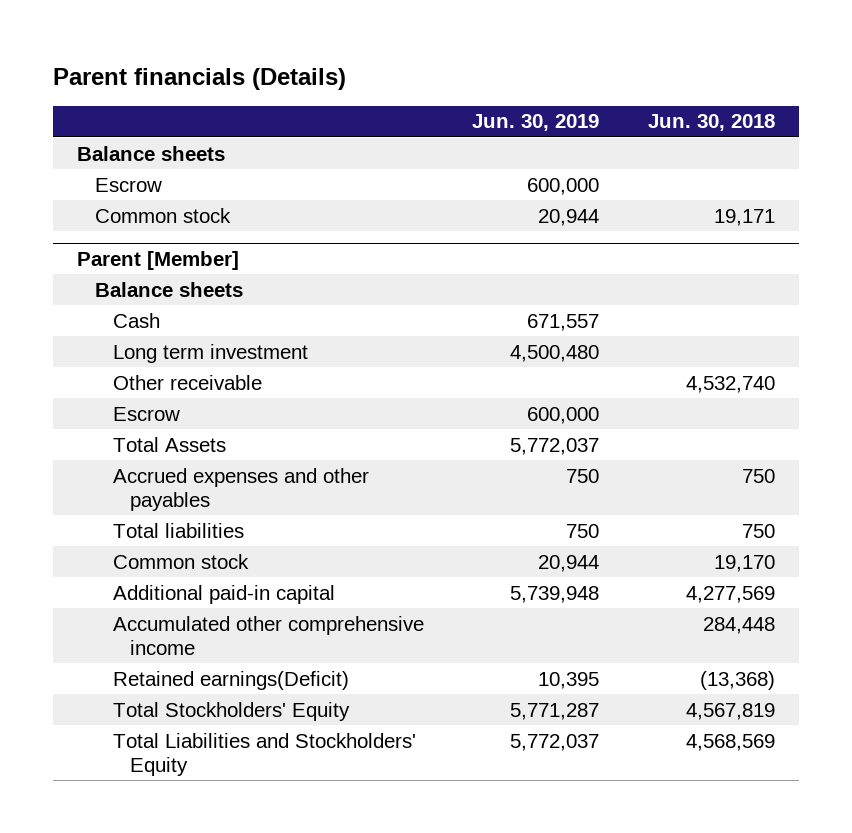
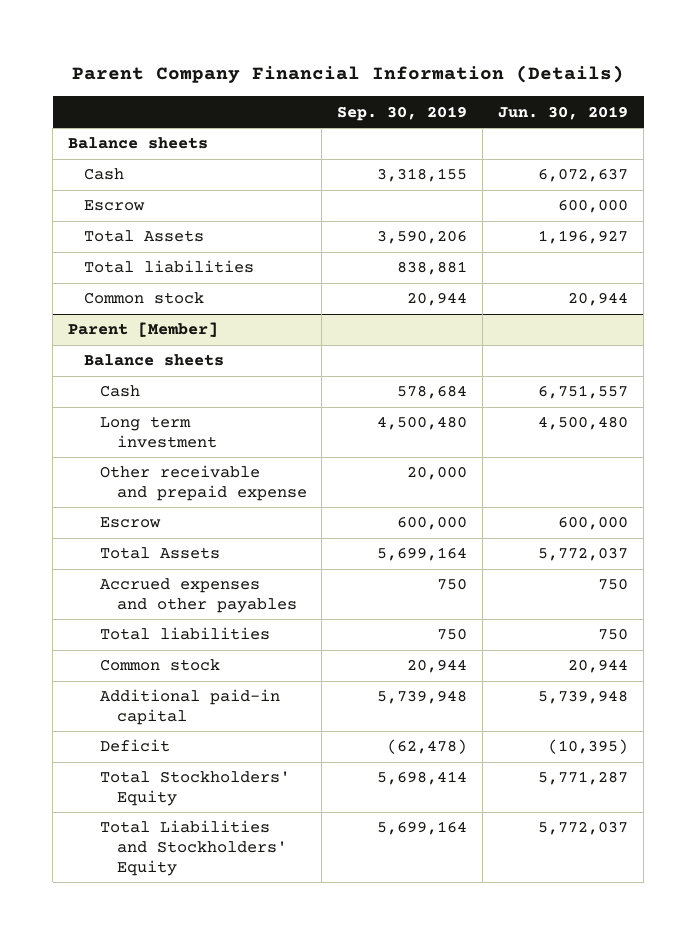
- Parent financials (Details)
+ Parent Company Financial Information (Details)
- | Jun. 30, 2019 | Jun. 30, 2018
+ | Sep. 30, 2019 | Jun. 30, 2019
+ Cash | 3,318,155 | 6,072,637
+ Total Assets | 3,590,206 | 1,196,927
+ Total liabilities | 838,881 |
@ Parent [Member]
- Cash | 671,557 |
+ Cash | 578,684 | 6,751,557
- Other receivable | | 4,532,740
+ Other receivable and prepaid expense | 20,000 |
- Accumulated other comprehensive income | | 284,448
- Retained earnings(Deficit) | 10,395 | (13,368)
+ Deficit | (62,478) | (10,395)

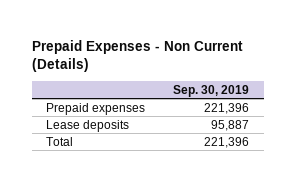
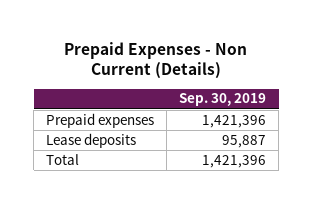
- Prepaid expenses | 221,396
+ Prepaid expenses | 1,421,396
- Total | 221,396
+ Total | 1,421,396

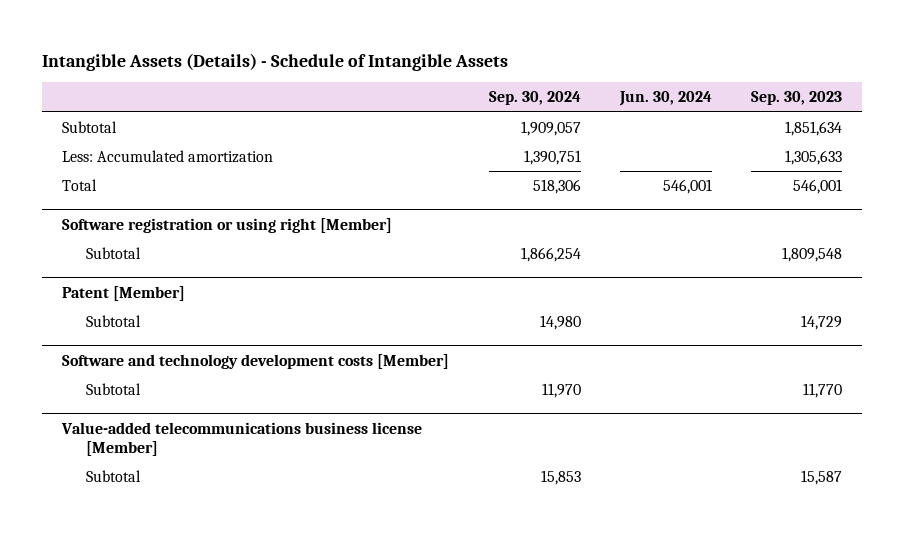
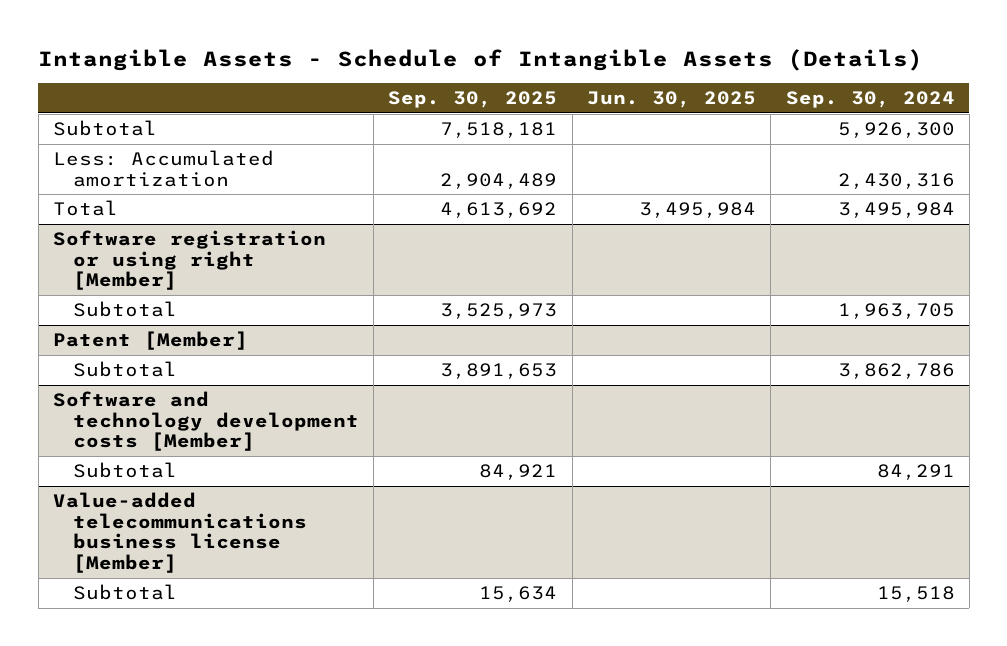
- Intangible Assets (Details) - Schedule of Intangible Assets
+ Intangible Assets - Schedule of Intangible Assets (Details)
- | Sep. 30, 2024 | Jun. 30, 2024 | Sep. 30, 2023
+ | Sep. 30, 2025 | Jun. 30, 2025 | Sep. 30, 2024
- Subtotal | 1,909,057 | | 1,851,634
- Less: Accumulated amortization | 1,390,751 | | 1,305,633
- Total | 518,306 | 546,001 | 546,001
+ Subtotal | 7,518,181 | | 5,926,300
+ Less: Accumulated amortization | 2,904,489 | | 2,430,316
+ Total | 4,613,692 | 3,495,984 | 3,495,984
@ Software registration or using right [Member]
- Subtotal | 1,866,254 | | 1,809,548
+ Subtotal | 3,525,973 | | 1,963,705
@ Patent [Member]
- Subtotal | 14,980 | | 14,729
+ Subtotal | 3,891,653 | | 3,862,786
@ Software and technology development costs [Member]
- Subtotal | 11,970 | | 11,770
+ Subtotal | 84,921 | | 84,291
@ Value-added telecommunications business license [Member]
- Subtotal | 15,853 | | 15,587
+ Subtotal | 15,634 | | 15,518

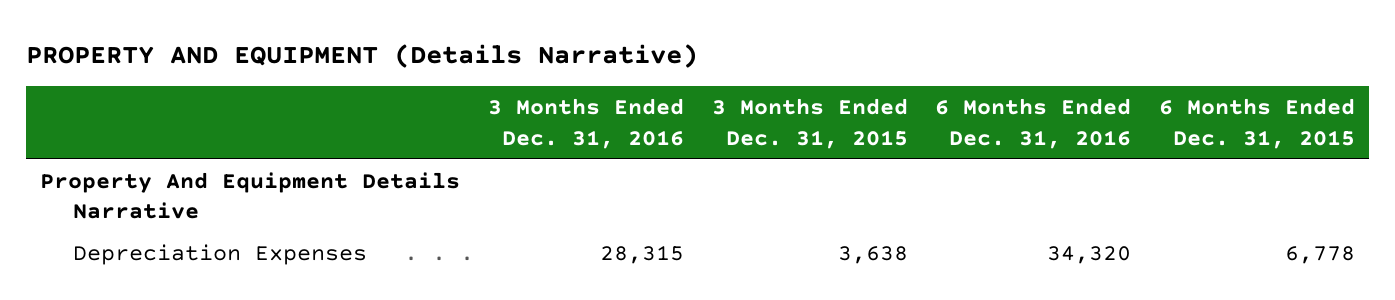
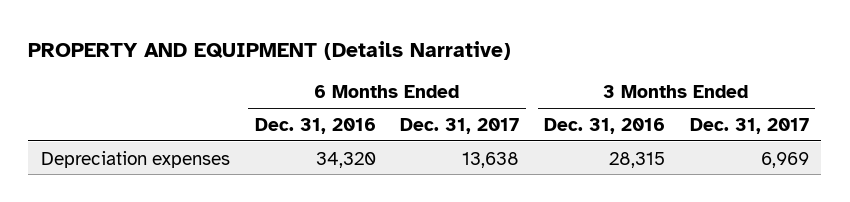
- | 3 Months Ended Dec. 31, 2016 | 3 Months Ended Dec. 31, 2015 | 6 Months Ended Dec. 31, 2016 | 6 Months Ended Dec. 31, 2015
+ | 6 Months Ended Dec. 31, 2016 | 6 Months Ended Dec. 31, 2017 | 3 Months Ended Dec. 31, 2016 | 3 Months Ended Dec. 31, 2017
- Property And Equipment Details Narrative
- Depreciation Expenses | 28,315 | 3,638 | 34,320 | 6,778
+ Depreciation expenses | 34,320 | 13,638 | 28,315 | 6,969

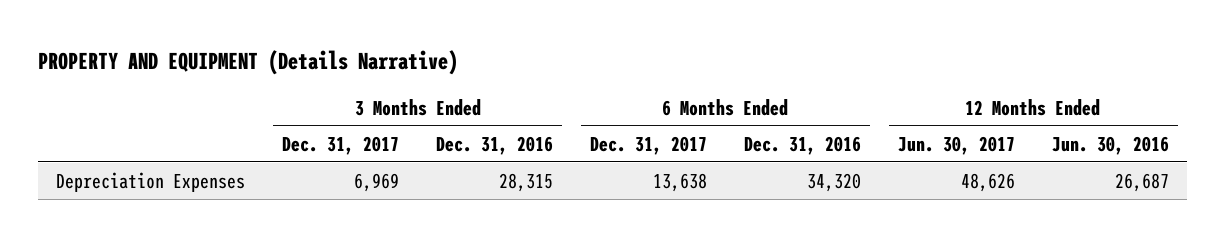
- | 6 Months Ended Dec. 31, 2016 | 6 Months Ended Dec. 31, 2017 | 3 Months Ended Dec. 31, 2016 | 3 Months Ended Dec. 31, 2017
+ | 3 Months Ended Dec. 31, 2017 | 3 Months Ended Dec. 31, 2016 | 6 Months Ended Dec. 31, 2017 | 6 Months Ended Dec. 31, 2016 | 12 Months Ended Jun. 30, 2017 | 12 Months Ended Jun. 30, 2016
- Depreciation expenses | 34,320 | 13,638 | 28,315 | 6,969
+ Depreciation Expenses | 6,969 | 28,315 | 13,638 | 34,320 | 48,626 | 26,687

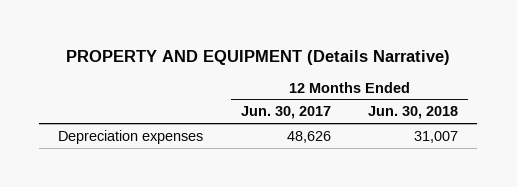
- | 3 Months Ended Dec. 31, 2017 | 3 Months Ended Dec. 31, 2016 | 6 Months Ended Dec. 31, 2017 | 6 Months Ended Dec. 31, 2016 | 12 Months Ended Jun. 30, 2017 | 12 Months Ended Jun. 30, 2016
+ | 12 Months Ended Jun. 30, 2017 | 12 Months Ended Jun. 30, 2018
- Depreciation Expenses | 6,969 | 28,315 | 13,638 | 34,320 | 48,626 | 26,687
+ Depreciation expenses | 48,626 | 31,007

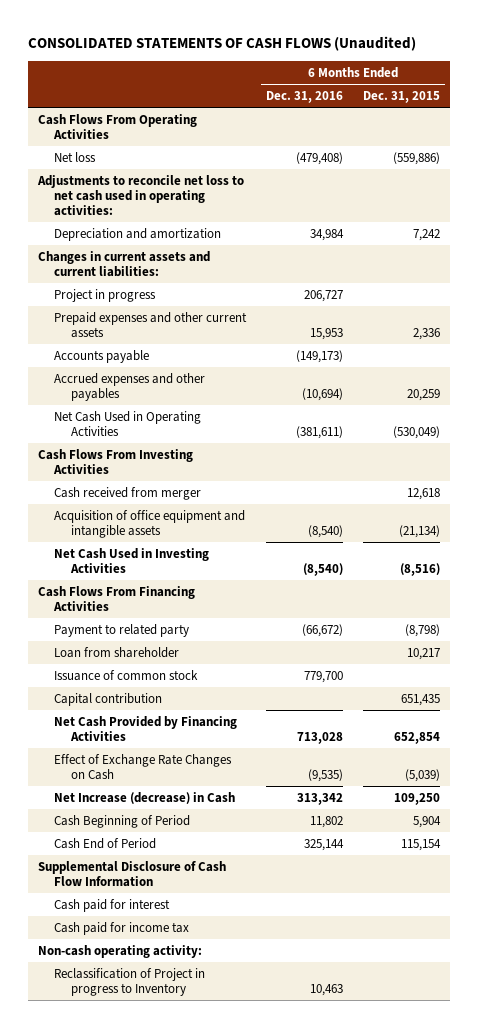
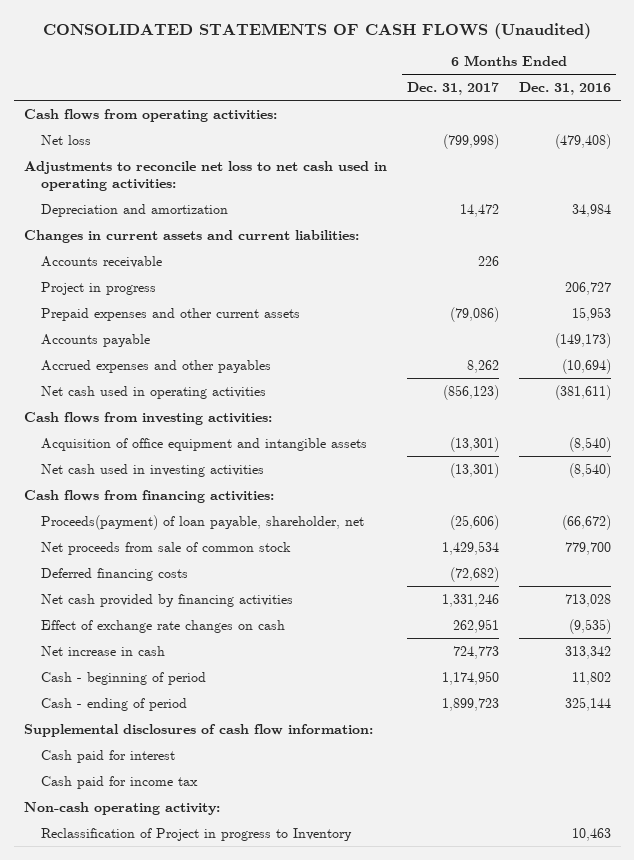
- | 6 Months Ended Dec. 31, 2016 | 6 Months Ended Dec. 31, 2015
+ | 6 Months Ended Dec. 31, 2017 | 6 Months Ended Dec. 31, 2016
- Cash Flows From Operating Activities
+ Cash flows from operating activities:
+ Accounts receivable | 226 |
- Net Cash Used in Operating Activities | (381,611) | (530,049)
- Cash Flows From Investing Activities
- Cash received from merger | | 12,618
+ Net cash used in operating activities | (856,123) | (381,611)
+ Cash flows from investing activities:
- Net Cash Used in Investing Activities | (8,540) | (8,516)
- Cash Flows From Financing Activities
- Payment to related party | (66,672) | (8,798)
- Loan from shareholder | | 10,217
- Issuance of common stock | 779,700 |
- Capital contribution | | 651,435
- Net Cash Provided by Financing Activities | 713,028 | 652,854
- Effect of Exchange Rate Changes on Cash | (9,535) | (5,039)
- Net Increase (decrease) in Cash | 313,342 | 109,250
- Cash Beginning of Period | 11,802 | 5,904
- Cash End of Period | 325,144 | 115,154
- Supplemental Disclosure of Cash Flow Information
+ Net cash used in investing activities | (13,301) | (8,540)
+ Cash flows from financing activities:
+ Proceeds(payment) of loan payable, shareholder, net | (25,606) | (66,672)
+ Net proceeds from sale of common stock | 1,429,534 | 779,700
+ Deferred financing costs | (72,682) |
+ Net cash provided by financing activities | 1,331,246 | 713,028
+ Effect of exchange rate changes on cash | 262,951 | (9,535)
+ Net increase in cash | 724,773 | 313,342
+ Cash - beginning of period | 1,174,950 | 11,802
+ Cash - ending of period | 1,899,723 | 325,144
+ Supplemental disclosures of cash flow information:

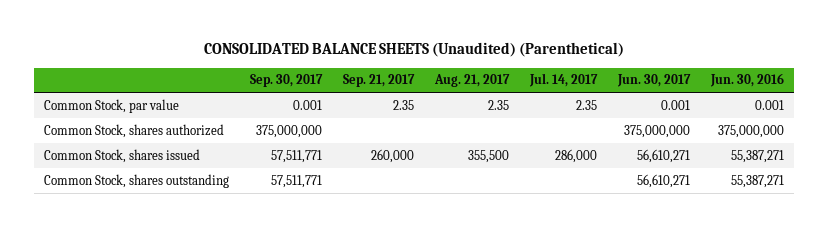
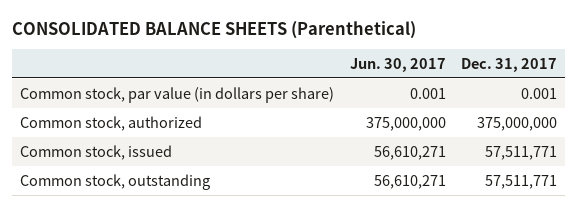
- CONSOLIDATED BALANCE SHEETS (Unaudited) (Parenthetical)
+ CONSOLIDATED BALANCE SHEETS (Parenthetical)
- | Sep. 30, 2017 | Sep. 21, 2017 | Aug. 21, 2017 | Jul. 14, 2017 | Jun. 30, 2017 | Jun. 30, 2016
+ | Jun. 30, 2017 | Dec. 31, 2017
- Common Stock, par value | 0.001 | 2.35 | 2.35 | 2.35 | 0.001 | 0.001
- Common Stock, shares authorized | 375,000,000 | | | | 375,000,000 | 375,000,000
- Common Stock, shares issued | 57,511,771 | 260,000 | 355,500 | 286,000 | 56,610,271 | 55,387,271
- Common Stock, shares outstanding | 57,511,771 | | | | 56,610,271 | 55,387,271
+ Common stock, par value (in dollars per share) | 0.001 | 0.001
+ Common stock, authorized | 375,000,000 | 375,000,000
+ Common stock, issued | 56,610,271 | 57,511,771
+ Common stock, outstanding | 56,610,271 | 57,511,771

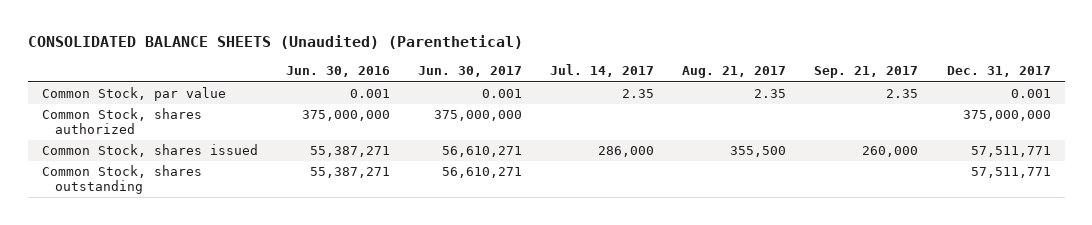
- CONSOLIDATED BALANCE SHEETS (Parenthetical)
+ CONSOLIDATED BALANCE SHEETS (Unaudited) (Parenthetical)
- | Jun. 30, 2017 | Dec. 31, 2017
+ | Jun. 30, 2016 | Jun. 30, 2017 | Jul. 14, 2017 | Aug. 21, 2017 | Sep. 21, 2017 | Dec. 31, 2017
- Common stock, par value (in dollars per share) | 0.001 | 0.001
- Common stock, authorized | 375,000,000 | 375,000,000
- Common stock, issued | 56,610,271 | 57,511,771
- Common stock, outstanding | 56,610,271 | 57,511,771
+ Common Stock, par value | 0.001 | 0.001 | 2.35 | 2.35 | 2.35 | 0.001
+ Common Stock, shares authorized | 375,000,000 | 375,000,000 | | | | 375,000,000
+ Common Stock, shares issued | 55,387,271 | 56,610,271 | 286,000 | 355,500 | 260,000 | 57,511,771
+ Common Stock, shares outstanding | 55,387,271 | 56,610,271 | | | | 57,511,771

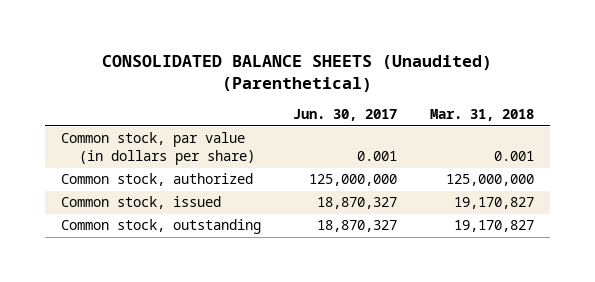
- | Jun. 30, 2016 | Jun. 30, 2017 | Jul. 14, 2017 | Aug. 21, 2017 | Sep. 21, 2017 | Dec. 31, 2017
+ | Jun. 30, 2017 | Mar. 31, 2018
- Common Stock, par value | 0.001 | 0.001 | 2.35 | 2.35 | 2.35 | 0.001
- Common Stock, shares authorized | 375,000,000 | 375,000,000 | | | | 375,000,000
- Common Stock, shares issued | 55,387,271 | 56,610,271 | 286,000 | 355,500 | 260,000 | 57,511,771
- Common Stock, shares outstanding | 55,387,271 | 56,610,271 | | | | 57,511,771
+ Common stock, par value (in dollars per share) | 0.001 | 0.001
+ Common stock, authorized | 125,000,000 | 125,000,000
+ Common stock, issued | 18,870,327 | 19,170,827
+ Common stock, outstanding | 18,870,327 | 19,170,827

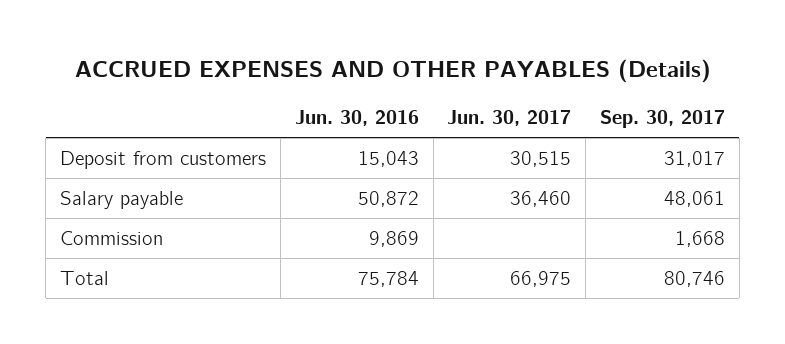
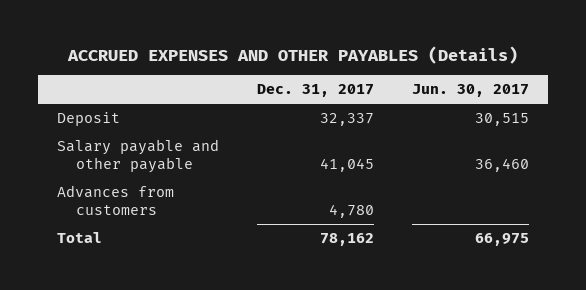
- | Jun. 30, 2016 | Jun. 30, 2017 | Sep. 30, 2017
+ | Dec. 31, 2017 | Jun. 30, 2017
- Deposit from customers | 15,043 | 30,515 | 31,017
- Salary payable | 50,872 | 36,460 | 48,061
- Commission | 9,869 | | 1,668
+ Deposit | 32,337 | 30,515
+ Salary payable and other payable | 41,045 | 36,460
+ Advances from customers | 4,780 |

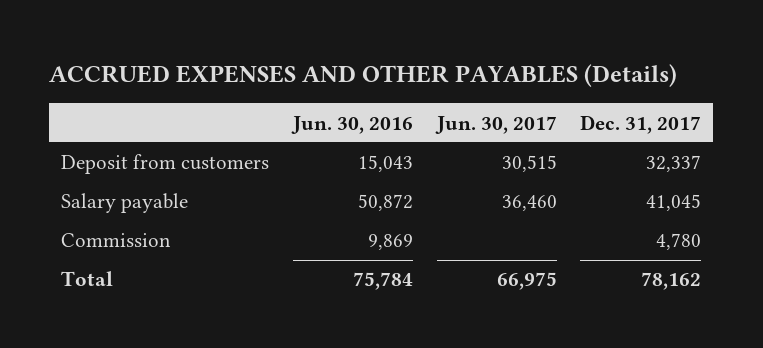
- | Dec. 31, 2017 | Jun. 30, 2017
+ | Jun. 30, 2016 | Jun. 30, 2017 | Dec. 31, 2017
- Deposit | 32,337 | 30,515
- Salary payable and other payable | 41,045 | 36,460
- Advances from customers | 4,780 |
+ Deposit from customers | 15,043 | 30,515 | 32,337
+ Salary payable | 50,872 | 36,460 | 41,045
+ Commission | 9,869 | | 4,780

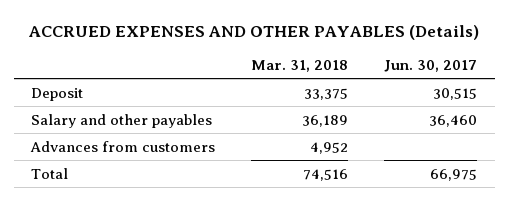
- | Jun. 30, 2016 | Jun. 30, 2017 | Dec. 31, 2017
+ | Mar. 31, 2018 | Jun. 30, 2017
- Deposit from customers | 15,043 | 30,515 | 32,337
- Salary payable | 50,872 | 36,460 | 41,045
- Commission | 9,869 | | 4,780
+ Deposit | 33,375 | 30,515
+ Salary and other payables | 36,189 | 36,460
+ Advances from customers | 4,952 |

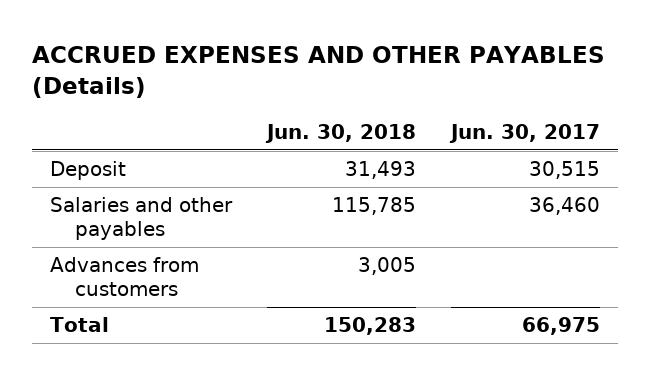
- | Mar. 31, 2018 | Jun. 30, 2017
+ | Jun. 30, 2018 | Jun. 30, 2017
- Salary and other payables | 36,189 | 36,460
+ Salaries and other payables | 115,785 | 36,460

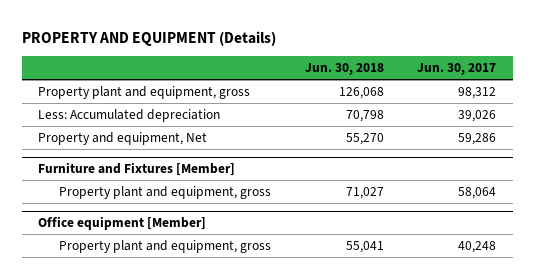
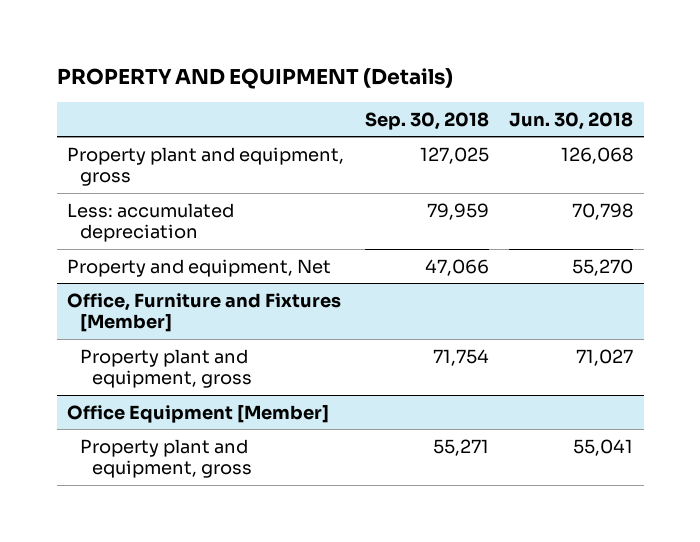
- | Jun. 30, 2018 | Jun. 30, 2017
+ | Sep. 30, 2018 | Jun. 30, 2018
- Less: Accumulated depreciation | 70,798 | 39,026
+ Less: accumulated depreciation | 79,959 | 70,798
- Furniture and Fixtures [Member]
+ Office, Furniture and Fixtures [Member]
- Office equipment [Member]
+ Office Equipment [Member]

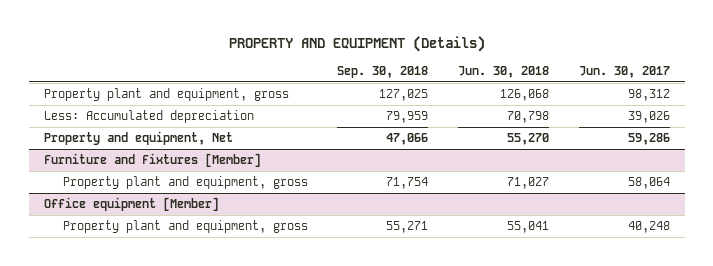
- | Sep. 30, 2018 | Jun. 30, 2018
+ | Sep. 30, 2018 | Jun. 30, 2018 | Jun. 30, 2017
- Less: accumulated depreciation | 79,959 | 70,798
+ Less: Accumulated depreciation | 79,959 | 70,798 | 39,026
- Office, Furniture and Fixtures [Member]
+ Furniture and Fixtures [Member]
- Office Equipment [Member]
+ Office equipment [Member]

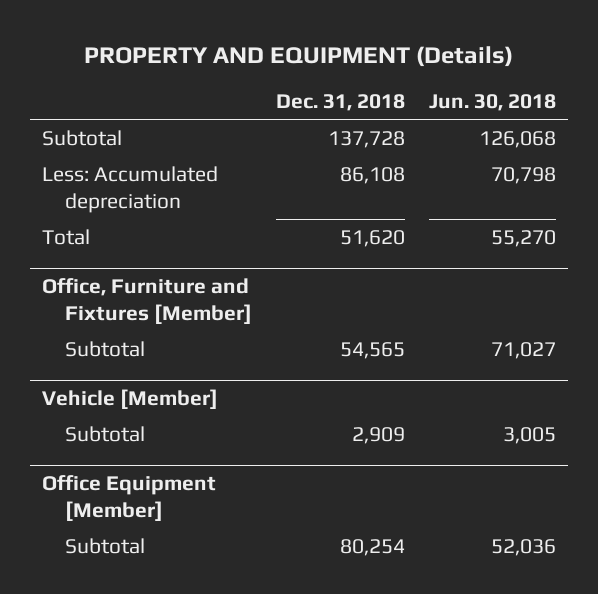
- | Sep. 30, 2018 | Jun. 30, 2018 | Jun. 30, 2017
+ | Dec. 31, 2018 | Jun. 30, 2018
- Property plant and equipment, gross | 127,025 | 126,068 | 98,312
+ Subtotal | 137,728 | 126,068
- Property and equipment, Net | 47,066 | 55,270 | 59,286
- Furniture and Fixtures [Member]
- Property plant and equipment, gross | 71,754 | 71,027 | 58,064
- Office equipment [Member]
- Property plant and equipment, gross | 55,271 | 55,041 | 40,248
+ Total | 51,620 | 55,270
+ Office, Furniture and Fixtures [Member]
+ Subtotal | 54,565 | 71,027
+ Vehicle [Member]
+ Subtotal | 2,909 | 3,005
+ Office Equipment [Member]
+ Subtotal | 80,254 | 52,036

